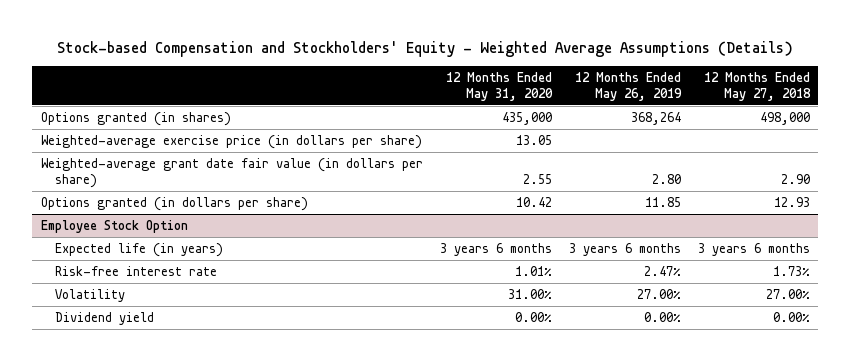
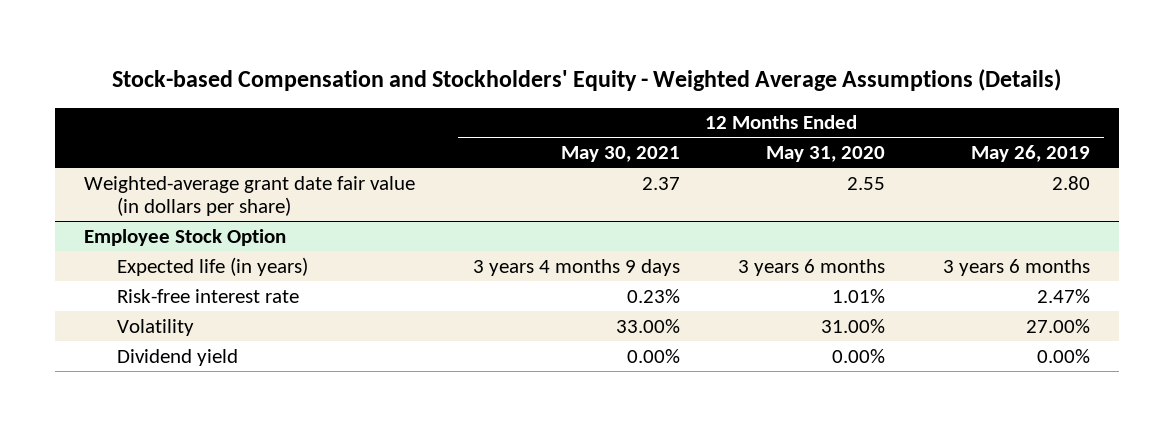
- | 12 Months Ended May 31, 2020 | 12 Months Ended May 26, 2019 | 12 Months Ended May 27, 2018
+ | 12 Months Ended May 30, 2021 | 12 Months Ended May 31, 2020 | 12 Months Ended May 26, 2019
- Options granted (in shares) | 435,000 | 368,264 | 498,000
- Weighted-average exercise price (in dollars per share) | 13.05 | |
- Options granted (in dollars per share) | 10.42 | 11.85 | 12.93

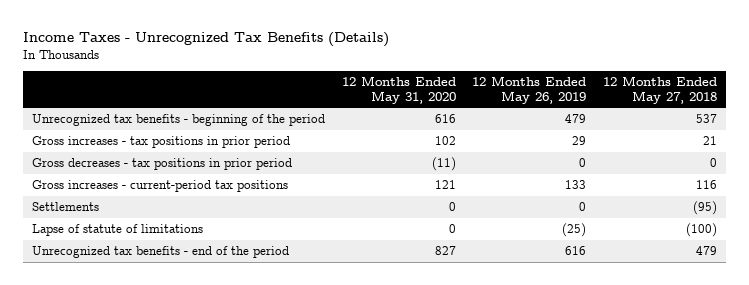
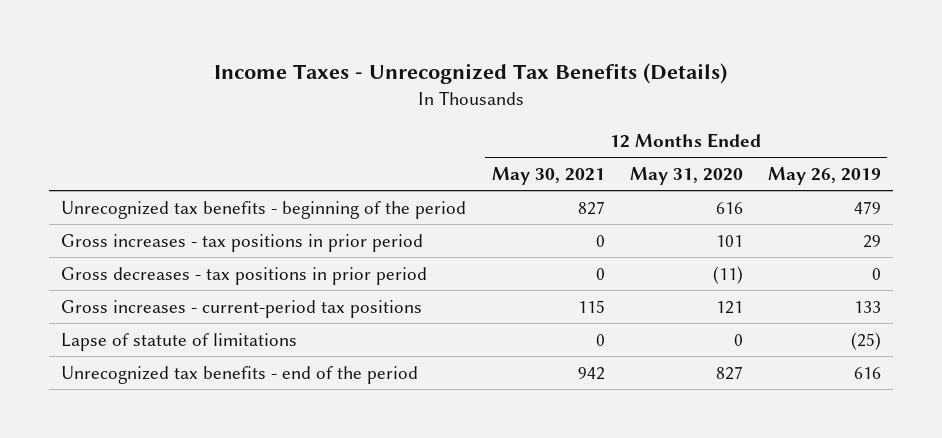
- | 12 Months Ended May 31, 2020 | 12 Months Ended May 26, 2019 | 12 Months Ended May 27, 2018
+ | 12 Months Ended May 30, 2021 | 12 Months Ended May 31, 2020 | 12 Months Ended May 26, 2019
- Gross increases - tax positions in prior period | 102 | 29 | 21
+ Gross increases - tax positions in prior period | 0 | 101 | 29
- Settlements | 0 | 0 | (95)

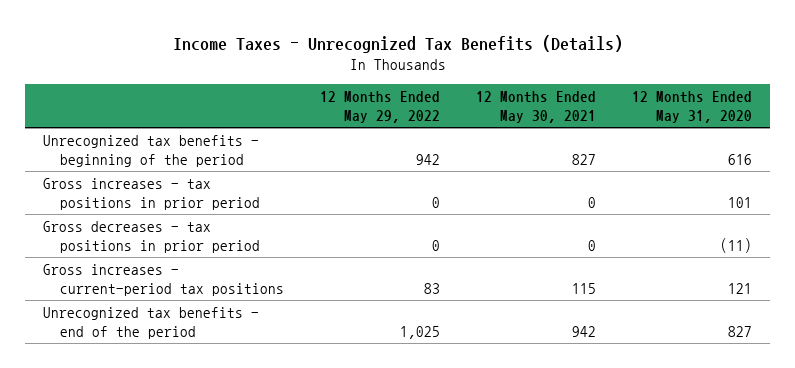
- | 12 Months Ended May 30, 2021 | 12 Months Ended May 31, 2020 | 12 Months Ended May 26, 2019
+ | 12 Months Ended May 29, 2022 | 12 Months Ended May 30, 2021 | 12 Months Ended May 31, 2020
- Lapse of statute of limitations | 0 | 0 | (25)

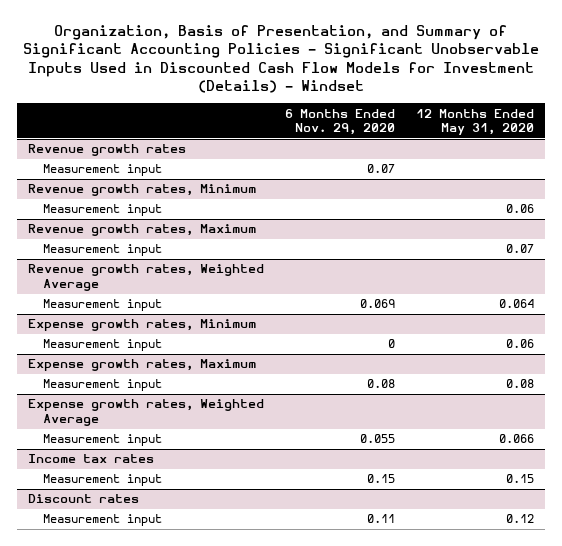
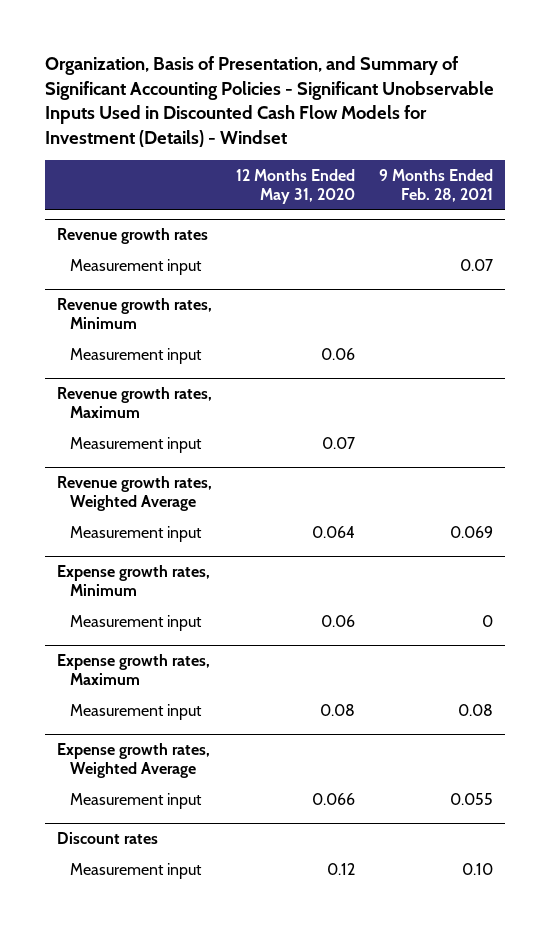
- | 6 Months Ended Nov. 29, 2020 | 12 Months Ended May 31, 2020
+ | 12 Months Ended May 31, 2020 | 9 Months Ended Feb. 28, 2021
- Income tax rates
- Measurement input | 0.15 | 0.15

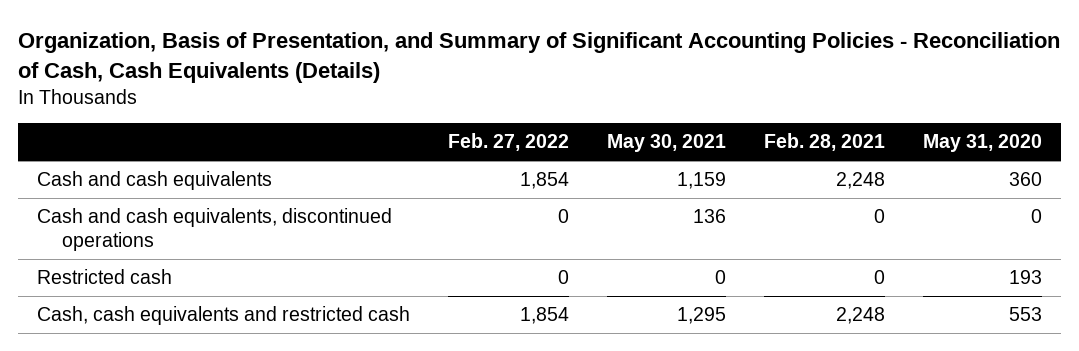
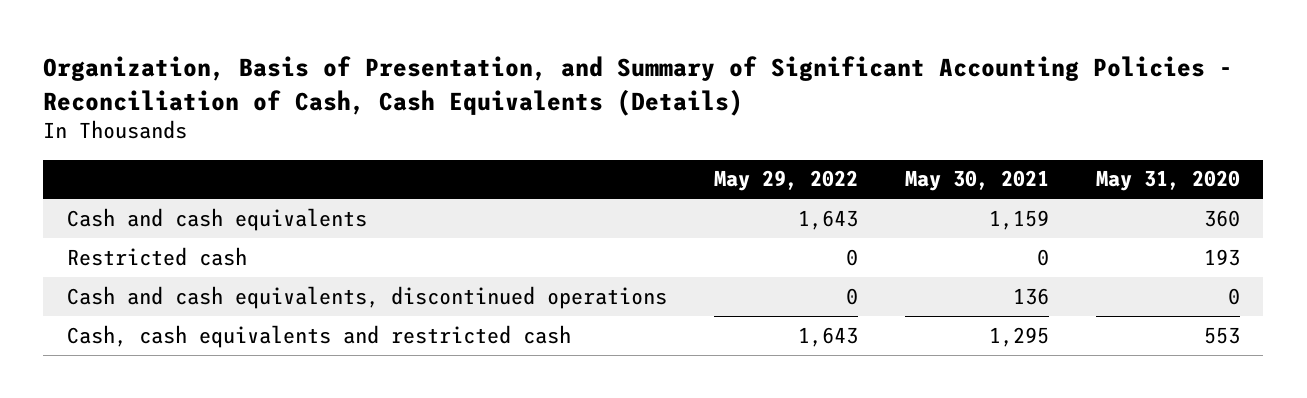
- | Feb. 27, 2022 | May 30, 2021 | Feb. 28, 2021 | May 31, 2020
+ | May 29, 2022 | May 30, 2021 | May 31, 2020
moved down: Cash and cash equivalents, discontinued operations | 0 | 136 | 0

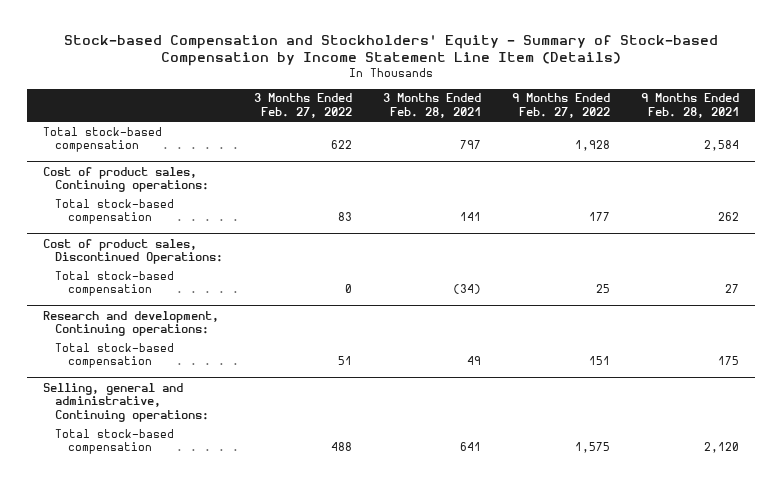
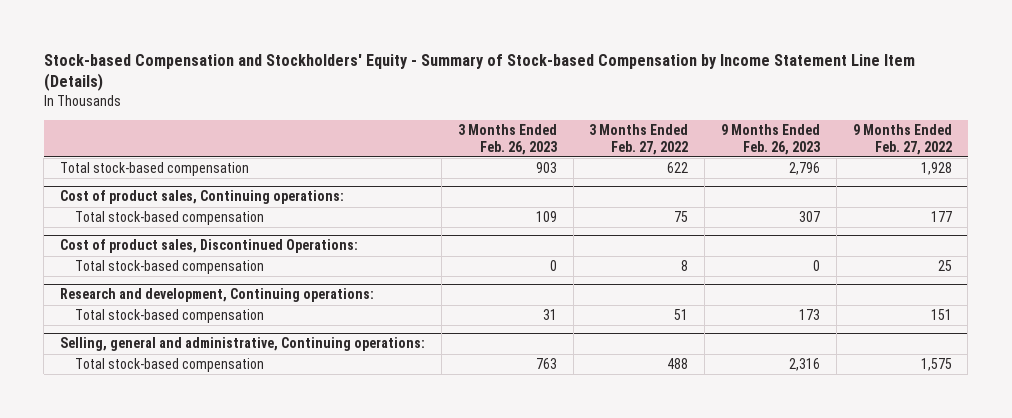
- | 3 Months Ended Feb. 27, 2022 | 3 Months Ended Feb. 28, 2021 | 9 Months Ended Feb. 27, 2022 | 9 Months Ended Feb. 28, 2021
+ | 3 Months Ended Feb. 26, 2023 | 3 Months Ended Feb. 27, 2022 | 9 Months Ended Feb. 26, 2023 | 9 Months Ended Feb. 27, 2022
@ Cost of product sales, Continuing operations:
- Total stock-based compensation | 83 | 141 | 177 | 262
+ Total stock-based compensation | 109 | 75 | 307 | 177
@ Cost of product sales, Discontinued Operations:
- Total stock-based compensation | 0 | (34) | 25 | 27
+ Total stock-based compensation | 0 | 8 | 0 | 25

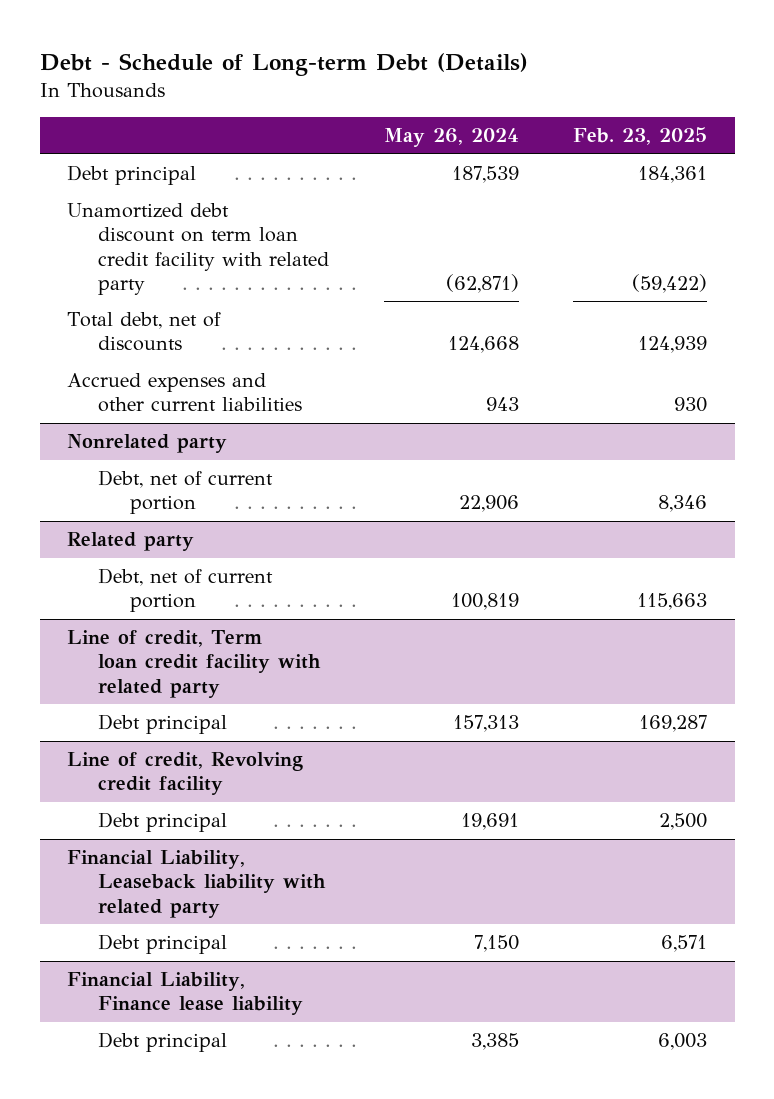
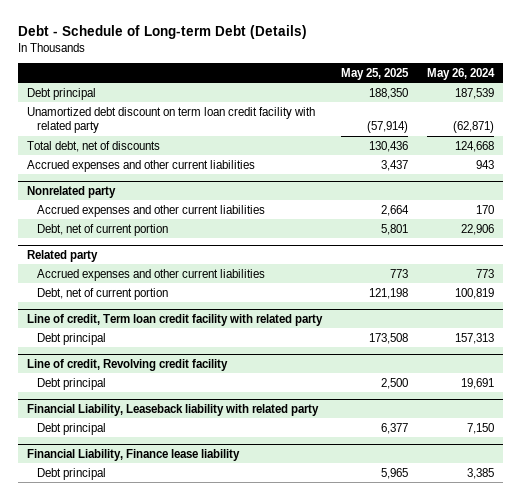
- | May 26, 2024 | Feb. 23, 2025
+ | May 25, 2025 | May 26, 2024
@ Nonrelated party
+ Accrued expenses and other current liabilities | 2,664 | 170
@ Related party
+ Accrued expenses and other current liabilities | 773 | 773

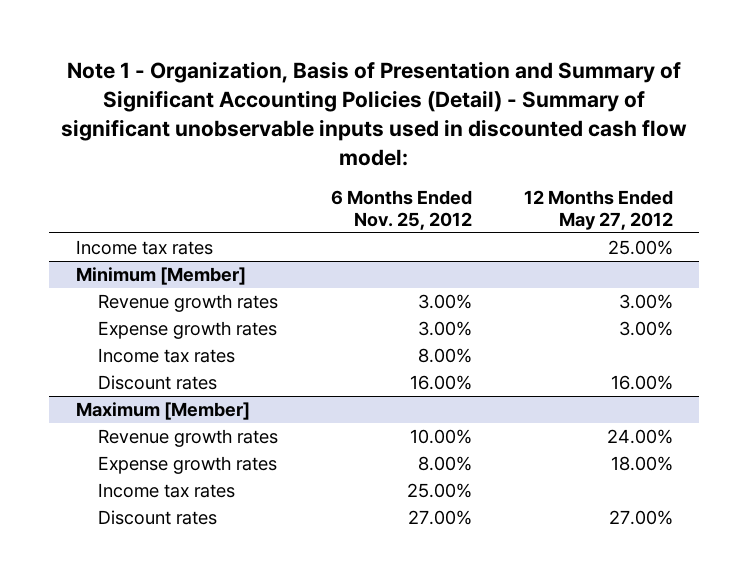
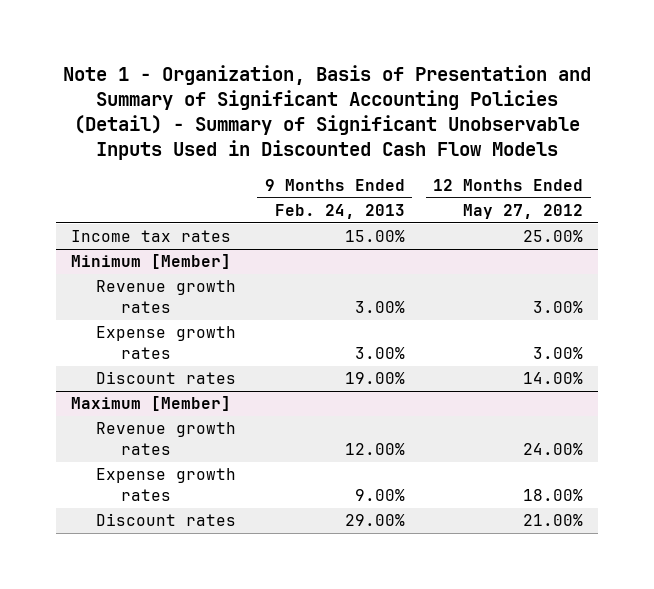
- Note 1 - Organization, Basis of Presentation and Summary of Significant Accounting Policies (Detail) - Summary of significant unobservable inputs used in discounted cash flow model:
+ Note 1 - Organization, Basis of Presentation and Summary of Significant Accounting Policies (Detail) - Summary of Significant Unobservable Inputs Used in Discounted Cash Flow Models
- | 6 Months Ended Nov. 25, 2012 | 12 Months Ended May 27, 2012
+ | 9 Months Ended Feb. 24, 2013 | 12 Months Ended May 27, 2012
@ Minimum [Member]
- Income tax rates | 8.00% |
- Discount rates | 16.00% | 16.00%
+ Discount rates | 19.00% | 14.00%
@ Maximum [Member]
- Income tax rates | 25.00% |
- Discount rates | 27.00% | 27.00%
+ Discount rates | 29.00% | 21.00%

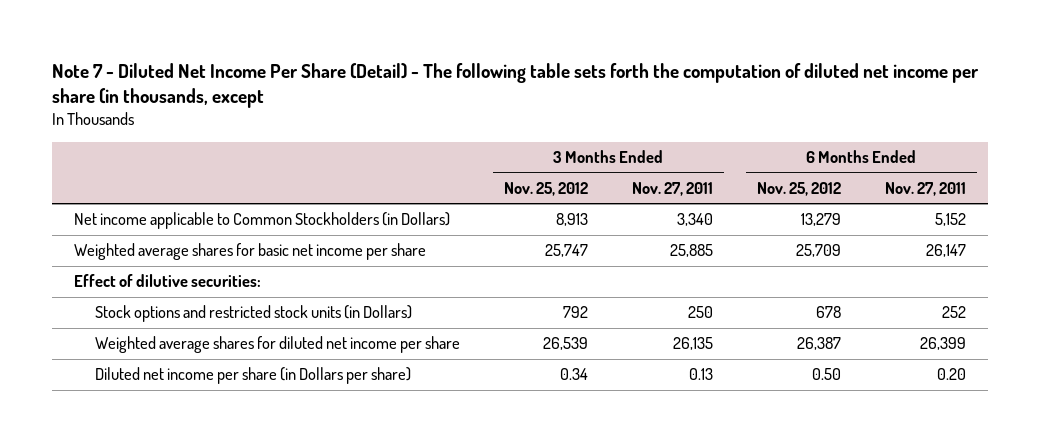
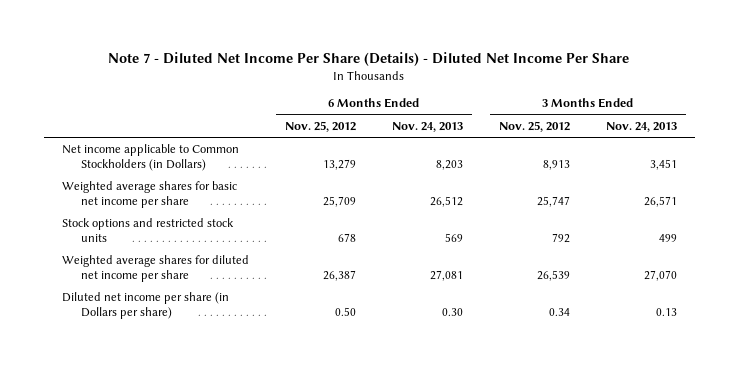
- Note 7 - Diluted Net Income Per Share (Detail) - The following table sets forth the computation of diluted net income per share (in thousands, except
+ Note 7 - Diluted Net Income Per Share (Details) - Diluted Net Income Per Share
- | 3 Months Ended Nov. 25, 2012 | 3 Months Ended Nov. 27, 2011 | 6 Months Ended Nov. 25, 2012 | 6 Months Ended Nov. 27, 2011
+ | 6 Months Ended Nov. 25, 2012 | 6 Months Ended Nov. 24, 2013 | 3 Months Ended Nov. 25, 2012 | 3 Months Ended Nov. 24, 2013
- Effect of dilutive securities:
- Stock options and restricted stock units (in Dollars) | 792 | 250 | 678 | 252
+ Stock options and restricted stock units | 678 | 569 | 792 | 499

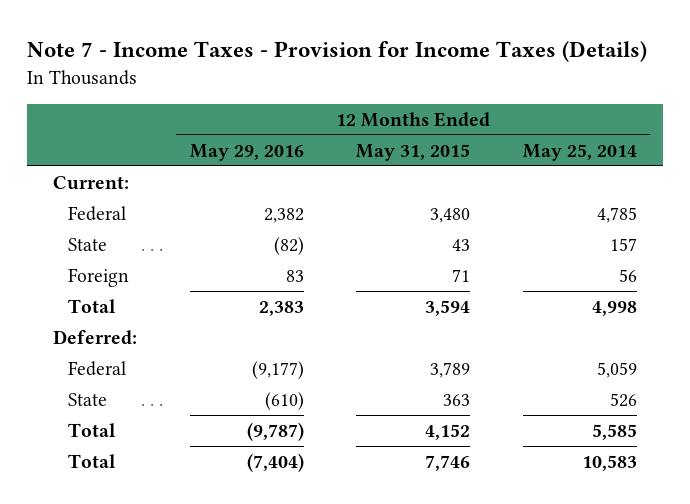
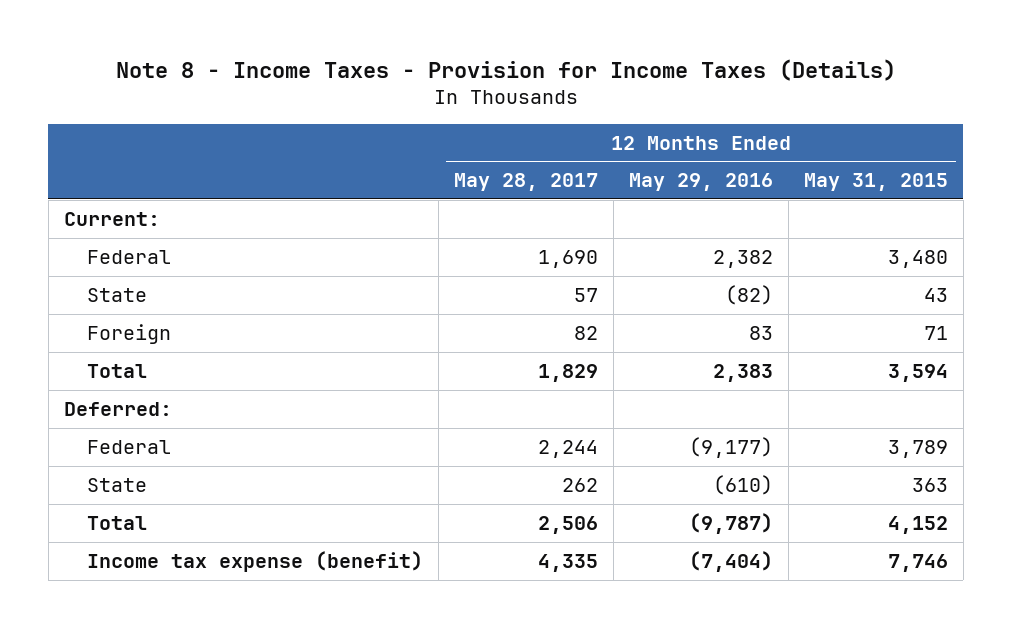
- Note 7 - Income Taxes - Provision for Income Taxes (Details)
+ Note 8 - Income Taxes - Provision for Income Taxes (Details)
- | 12 Months Ended May 29, 2016 | 12 Months Ended May 31, 2015 | 12 Months Ended May 25, 2014
+ | 12 Months Ended May 28, 2017 | 12 Months Ended May 29, 2016 | 12 Months Ended May 31, 2015
- Total | (7,404) | 7,746 | 10,583
+ Income tax expense (benefit) | 4,335 | (7,404) | 7,746

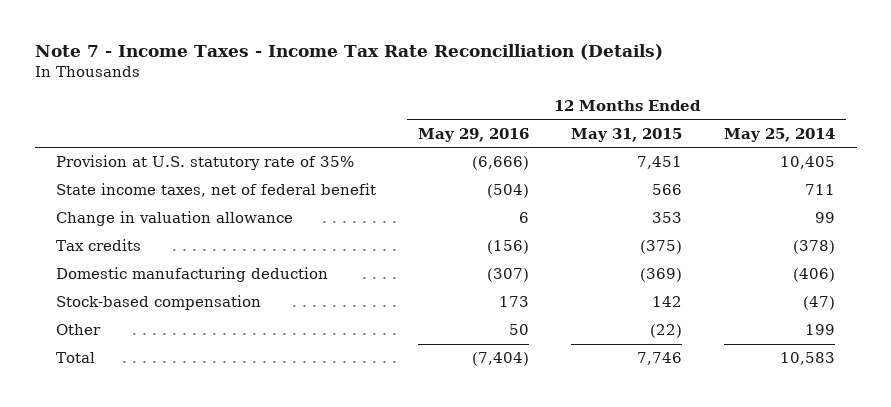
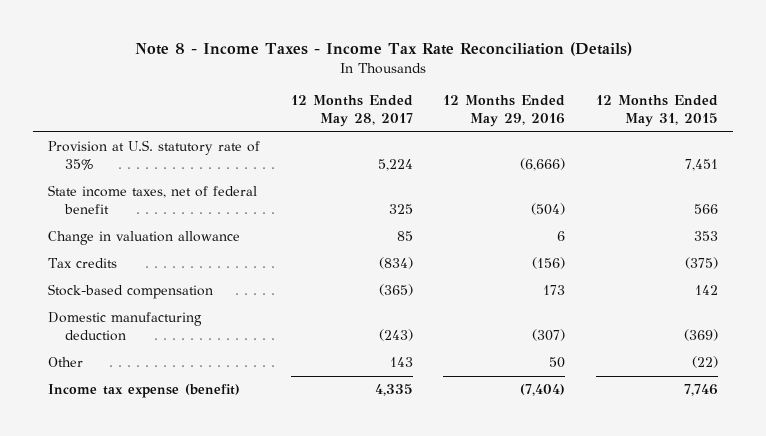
- Note 7 - Income Taxes - Income Tax Rate Reconcilliation (Details)
+ Note 8 - Income Taxes - Income Tax Rate Reconciliation (Details)
- | 12 Months Ended May 29, 2016 | 12 Months Ended May 31, 2015 | 12 Months Ended May 25, 2014
+ | 12 Months Ended May 28, 2017 | 12 Months Ended May 29, 2016 | 12 Months Ended May 31, 2015
moved down: Domestic manufacturing deduction | (243) | (307) | (369)
- Total | (7,404) | 7,746 | 10,583
+ Income tax expense (benefit) | 4,335 | (7,404) | 7,746

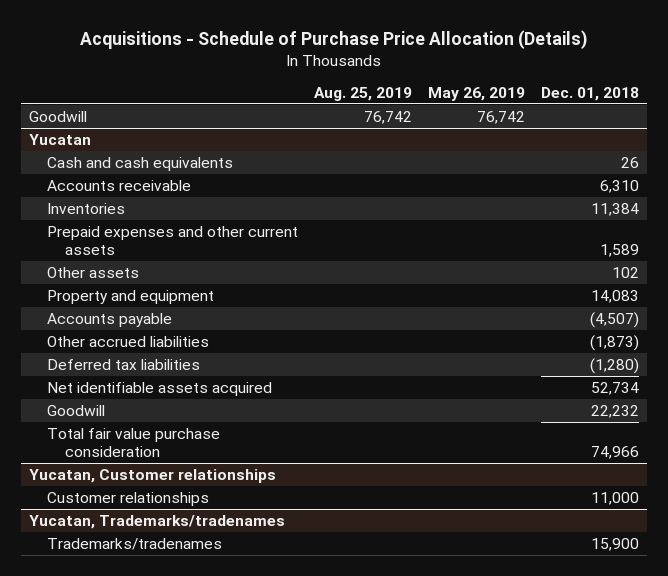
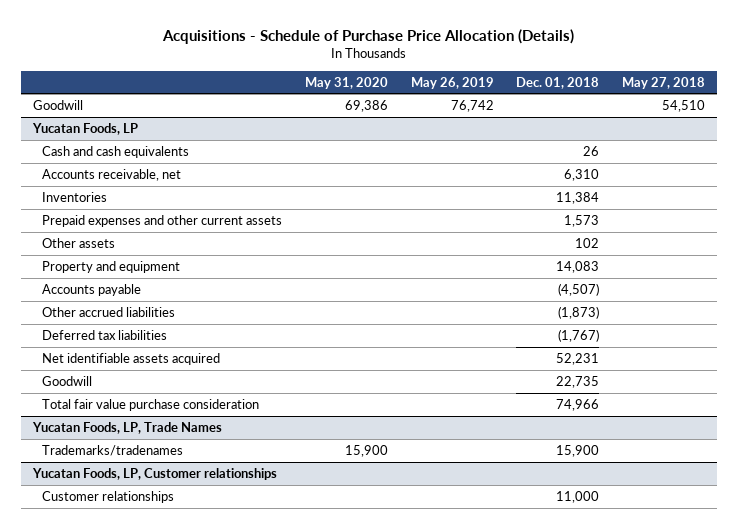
- | Aug. 25, 2019 | May 26, 2019 | Dec. 01, 2018
+ | May 31, 2020 | May 26, 2019 | Dec. 01, 2018 | May 27, 2018
- Yucatan
+ Yucatan Foods, LP
- Accounts receivable | | | 6,310
+ Accounts receivable, net | | | 6,310 |
- Prepaid expenses and other current assets | | | 1,589
+ Prepaid expenses and other current assets | | | 1,573 |
- Deferred tax liabilities | | | (1,280)
- Net identifiable assets acquired | | | 52,734
- Goodwill | | | 22,232
+ Deferred tax liabilities | | | (1,767) |
+ Net identifiable assets acquired | | | 52,231 |
+ Goodwill | | | 22,735 |
- Yucatan, Customer relationships
- Customer relationships | | | 11,000
- Yucatan, Trademarks/tradenames
+ Yucatan Foods, LP, Trade Names
+ Yucatan Foods, LP, Customer relationships
+ Customer relationships | | | 11,000 |

